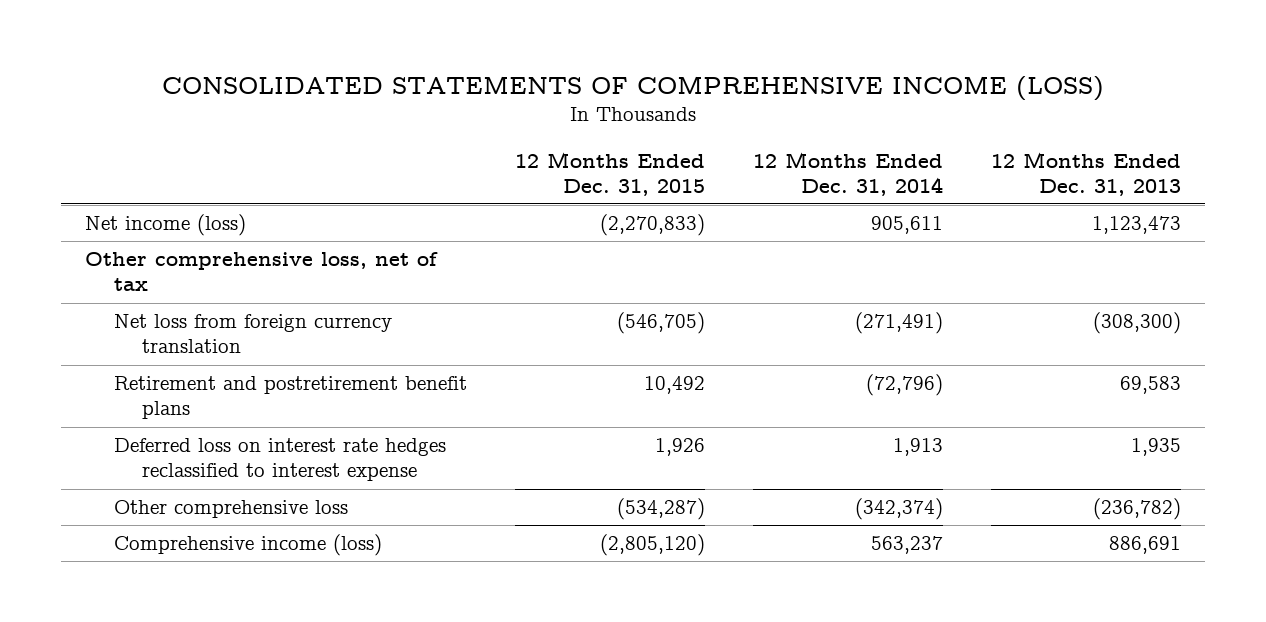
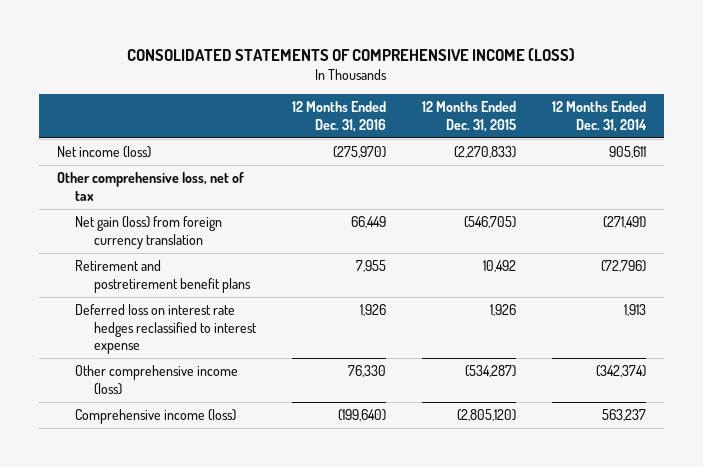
- | 12 Months Ended Dec. 31, 2015 | 12 Months Ended Dec. 31, 2014 | 12 Months Ended Dec. 31, 2013
+ | 12 Months Ended Dec. 31, 2016 | 12 Months Ended Dec. 31, 2015 | 12 Months Ended Dec. 31, 2014
- Net loss from foreign currency translation | (546,705) | (271,491) | (308,300)
+ Net gain (loss) from foreign currency translation | 66,449 | (546,705) | (271,491)
- Other comprehensive loss | (534,287) | (342,374) | (236,782)
+ Other comprehensive income (loss) | 76,330 | (534,287) | (342,374)

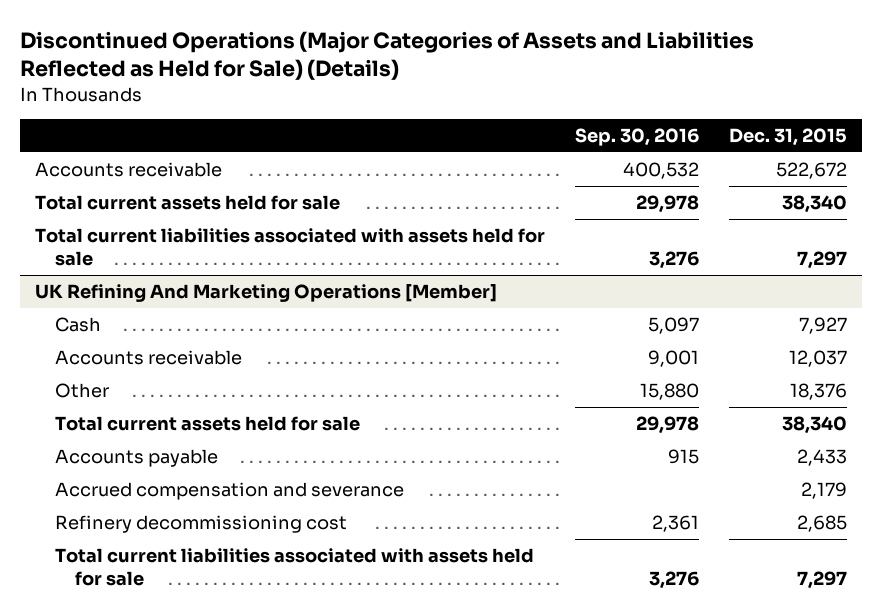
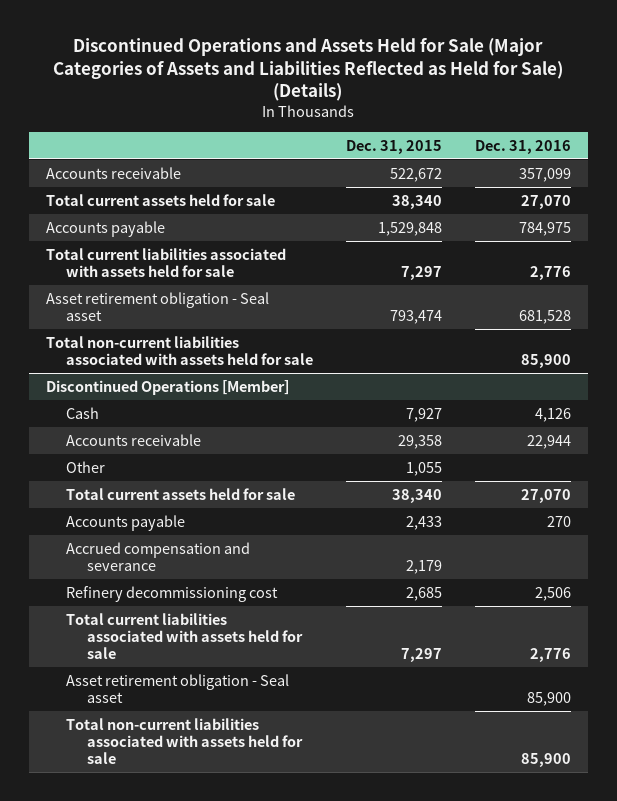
- Discontinued Operations (Major Categories of Assets and Liabilities Reflected as Held for Sale) (Details)
+ Discontinued Operations and Assets Held for Sale (Major Categories of Assets and Liabilities Reflected as Held for Sale) (Details)
- | Sep. 30, 2016 | Dec. 31, 2015
+ | Dec. 31, 2015 | Dec. 31, 2016
+ Accounts payable | 1,529,848 | 784,975
- UK Refining And Marketing Operations [Member]
+ Asset retirement obligation - Seal asset | 793,474 | 681,528
+ Total non-current liabilities associated with assets held for sale | | 85,900
+ Discontinued Operations [Member]
- Accounts receivable | 9,001 | 12,037
- Other | 15,880 | 18,376
+ Accounts receivable | 29,358 | 22,944
+ Other | 1,055 |
+ Asset retirement obligation - Seal asset | | 85,900
+ Total non-current liabilities associated with assets held for sale | | 85,900

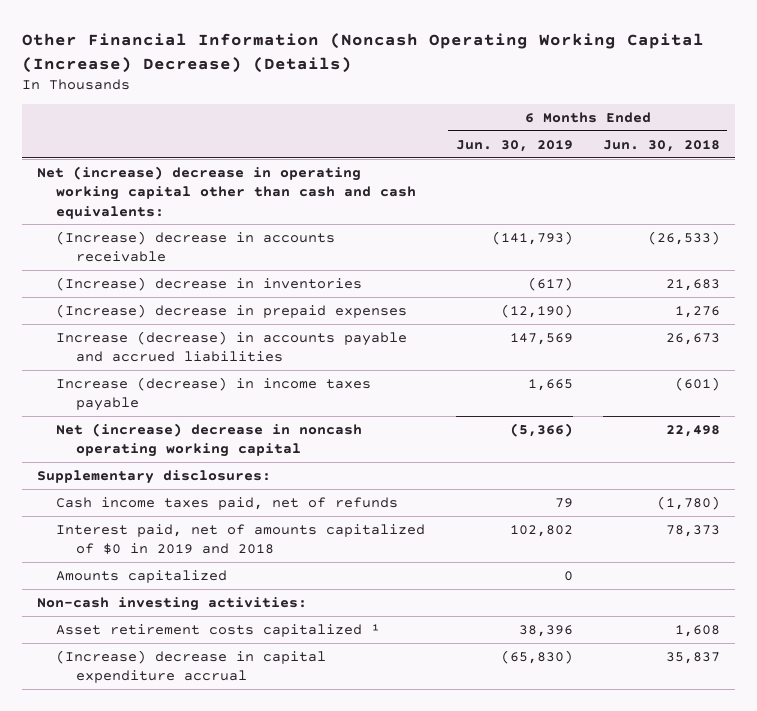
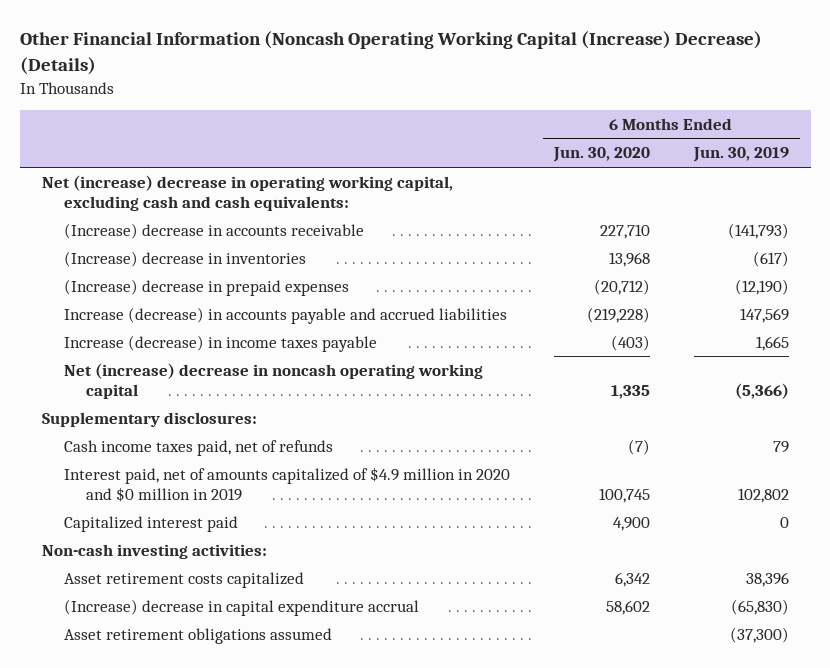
- | 6 Months Ended Jun. 30, 2019 | 6 Months Ended Jun. 30, 2018
+ | 6 Months Ended Jun. 30, 2020 | 6 Months Ended Jun. 30, 2019
- Net (increase) decrease in operating working capital other than cash and cash equivalents:
+ Net (increase) decrease in operating working capital, excluding cash and cash equivalents:
- Interest paid, net of amounts capitalized of $0 in 2019 and 2018 | 102,802 | 78,373
- Amounts capitalized | 0 |
+ Interest paid, net of amounts capitalized of $4.9 million in 2020 and $0 million in 2019 | 100,745 | 102,802
+ Capitalized interest paid | 4,900 | 0
- Asset retirement costs capitalized ¹ | 38,396 | 1,608
+ Asset retirement costs capitalized | 6,342 | 38,396
+ Asset retirement obligations assumed | | (37,300)

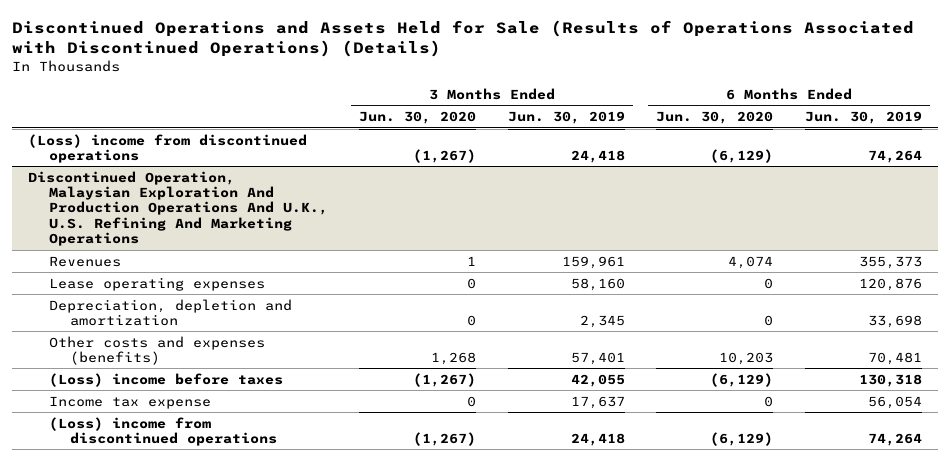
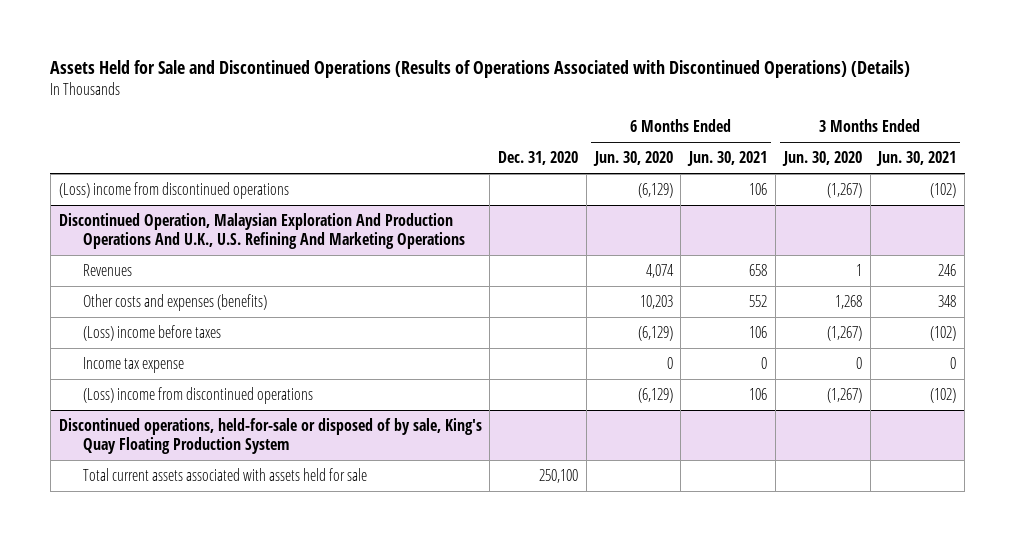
- Discontinued Operations and Assets Held for Sale (Results of Operations Associated with Discontinued Operations) (Details)
+ Assets Held for Sale and Discontinued Operations (Results of Operations Associated with Discontinued Operations) (Details)
- | 3 Months Ended Jun. 30, 2020 | 3 Months Ended Jun. 30, 2019 | 6 Months Ended Jun. 30, 2020 | 6 Months Ended Jun. 30, 2019
+ | Dec. 31, 2020 | 6 Months Ended Jun. 30, 2020 | 6 Months Ended Jun. 30, 2021 | 3 Months Ended Jun. 30, 2020 | 3 Months Ended Jun. 30, 2021
@ Discontinued Operation, Malaysian Exploration And Production Operations And U.K., U.S. Refining And Marketing Operations
- Lease operating expenses | 0 | 58,160 | 0 | 120,876
- Depreciation, depletion and amortization | 0 | 2,345 | 0 | 33,698
+ Discontinued operations, held-for-sale or disposed of by sale, King's Quay Floating Production System
+ Total current assets associated with assets held for sale | 250,100 | | | |

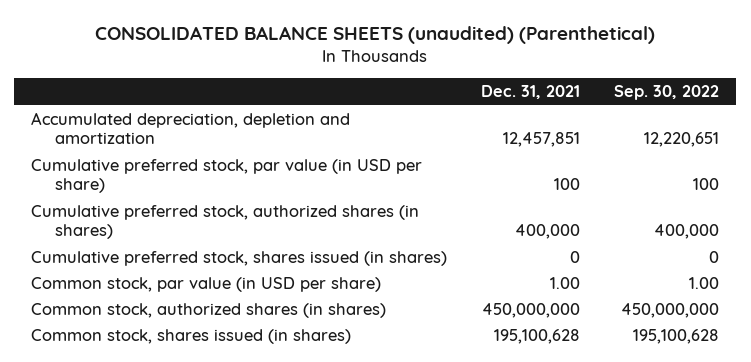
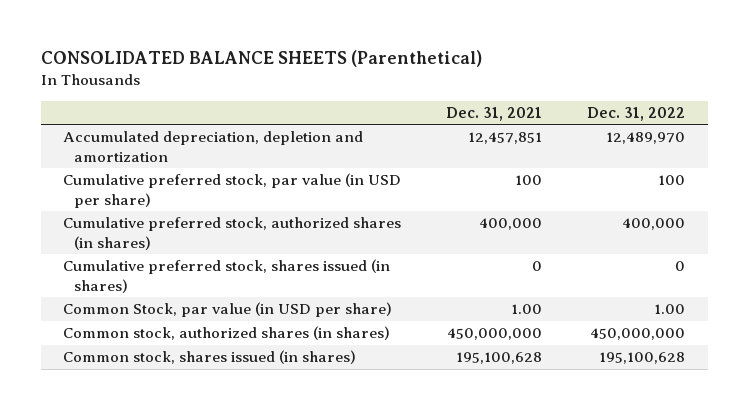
- CONSOLIDATED BALANCE SHEETS (unaudited) (Parenthetical)
+ CONSOLIDATED BALANCE SHEETS (Parenthetical)
- | Dec. 31, 2021 | Sep. 30, 2022
+ | Dec. 31, 2021 | Dec. 31, 2022
- Common stock, par value (in USD per share) | 1.00 | 1.00
+ Common Stock, par value (in USD per share) | 1.00 | 1.00

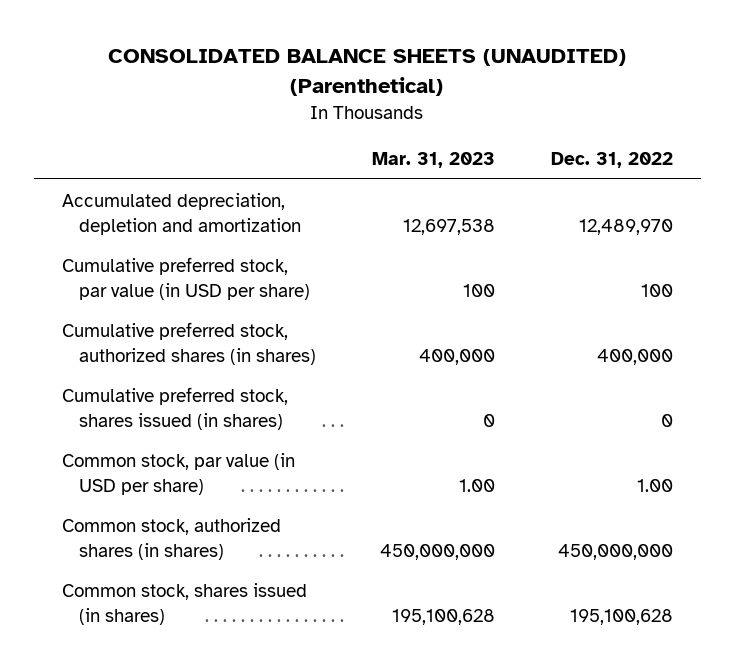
- CONSOLIDATED BALANCE SHEETS (Parenthetical)
+ CONSOLIDATED BALANCE SHEETS (UNAUDITED) (Parenthetical)
- | Dec. 31, 2021 | Dec. 31, 2022
+ | Mar. 31, 2023 | Dec. 31, 2022
- Common Stock, par value (in USD per share) | 1.00 | 1.00
+ Common stock, par value (in USD per share) | 1.00 | 1.00

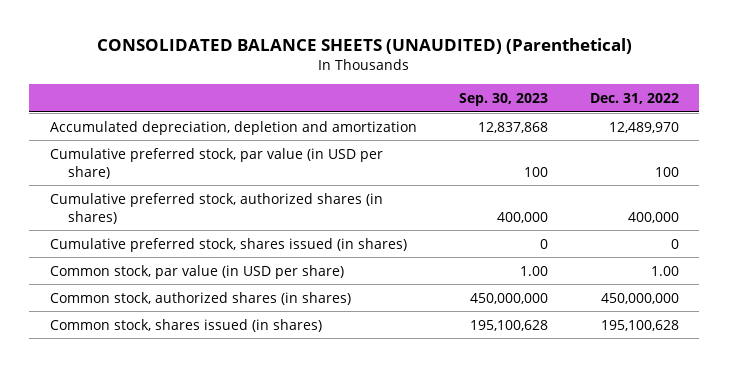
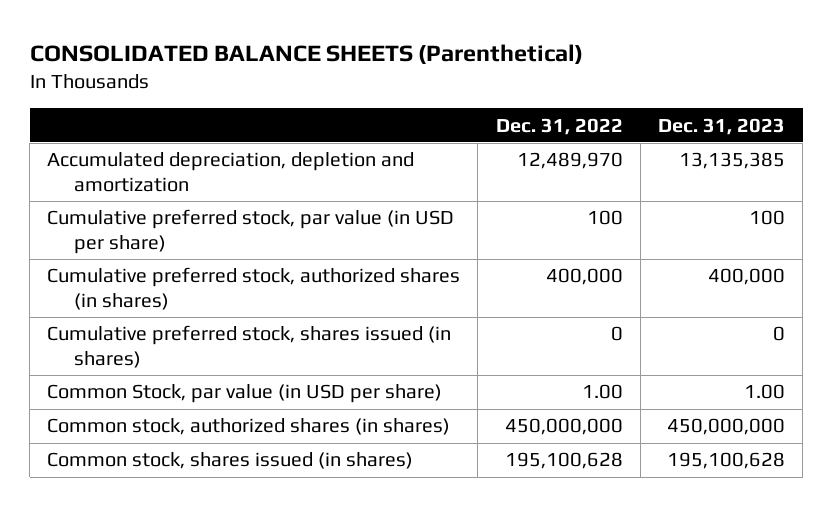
- CONSOLIDATED BALANCE SHEETS (UNAUDITED) (Parenthetical)
+ CONSOLIDATED BALANCE SHEETS (Parenthetical)
- | Sep. 30, 2023 | Dec. 31, 2022
+ | Dec. 31, 2022 | Dec. 31, 2023
- Common stock, par value (in USD per share) | 1.00 | 1.00
+ Common Stock, par value (in USD per share) | 1.00 | 1.00

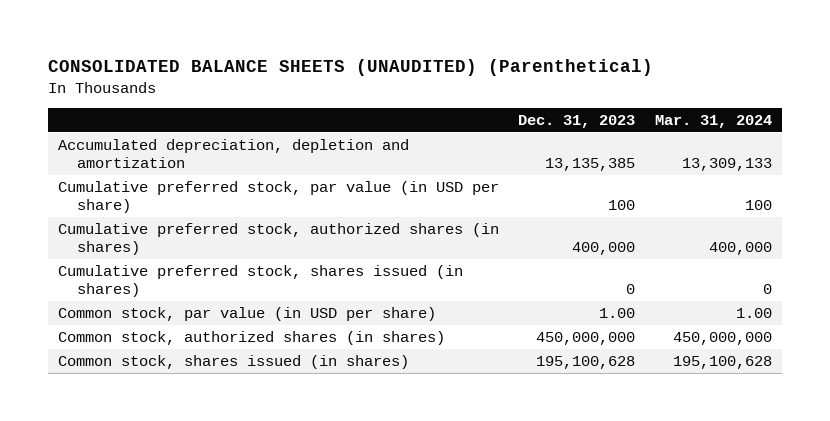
- CONSOLIDATED BALANCE SHEETS (Parenthetical)
+ CONSOLIDATED BALANCE SHEETS (UNAUDITED) (Parenthetical)
- | Dec. 31, 2022 | Dec. 31, 2023
+ | Dec. 31, 2023 | Mar. 31, 2024
- Common Stock, par value (in USD per share) | 1.00 | 1.00
+ Common stock, par value (in USD per share) | 1.00 | 1.00

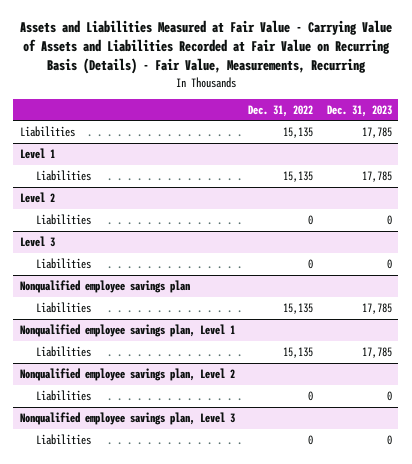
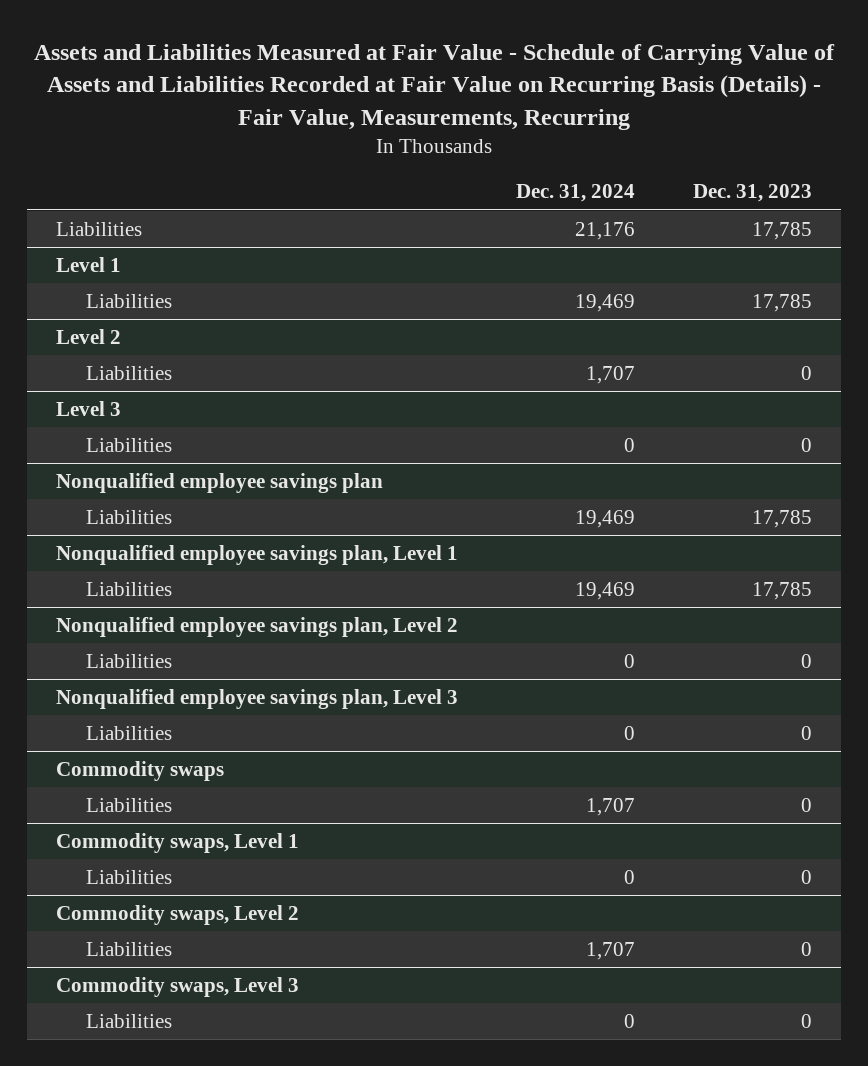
- Assets and Liabilities Measured at Fair Value - Carrying Value of Assets and Liabilities Recorded at Fair Value on Recurring Basis (Details) - Fair Value, Measurements, Recurring
+ Assets and Liabilities Measured at Fair Value - Schedule of Carrying Value of Assets and Liabilities Recorded at Fair Value on Recurring Basis (Details) - Fair Value, Measurements, Recurring
- | Dec. 31, 2022 | Dec. 31, 2023
+ | Dec. 31, 2024 | Dec. 31, 2023
+ Commodity swaps
+ Liabilities | 1,707 | 0
+ Commodity swaps, Level 1
+ Liabilities | 0 | 0
+ Commodity swaps, Level 2
+ Liabilities | 1,707 | 0
+ Commodity swaps, Level 3
+ Liabilities | 0 | 0

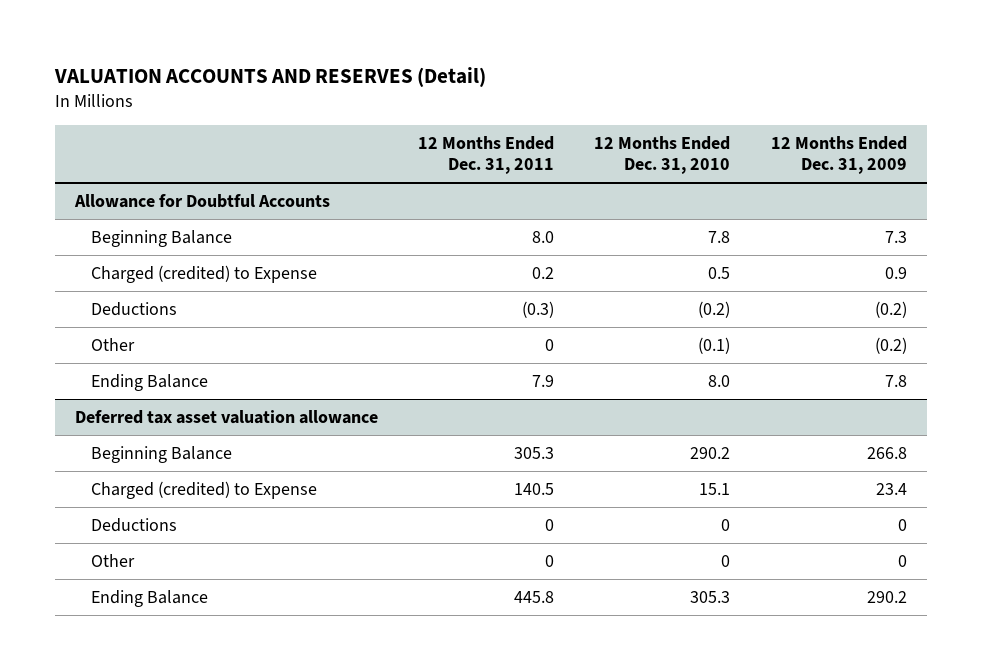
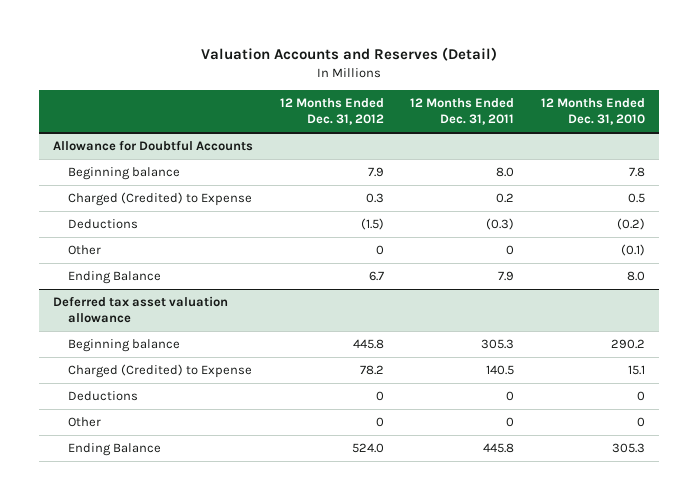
- VALUATION ACCOUNTS AND RESERVES (Detail)
+ Valuation Accounts and Reserves (Detail)
- | 12 Months Ended Dec. 31, 2011 | 12 Months Ended Dec. 31, 2010 | 12 Months Ended Dec. 31, 2009
+ | 12 Months Ended Dec. 31, 2012 | 12 Months Ended Dec. 31, 2011 | 12 Months Ended Dec. 31, 2010
@ Allowance for Doubtful Accounts
- Beginning Balance | 8.0 | 7.8 | 7.3
- Charged (credited) to Expense | 0.2 | 0.5 | 0.9
+ Beginning balance | 7.9 | 8.0 | 7.8
+ Charged (Credited) to Expense | 0.3 | 0.2 | 0.5
@ Deferred tax asset valuation allowance
- Beginning Balance | 305.3 | 290.2 | 266.8
- Charged (credited) to Expense | 140.5 | 15.1 | 23.4
+ Beginning balance | 445.8 | 305.3 | 290.2
+ Charged (Credited) to Expense | 78.2 | 140.5 | 15.1

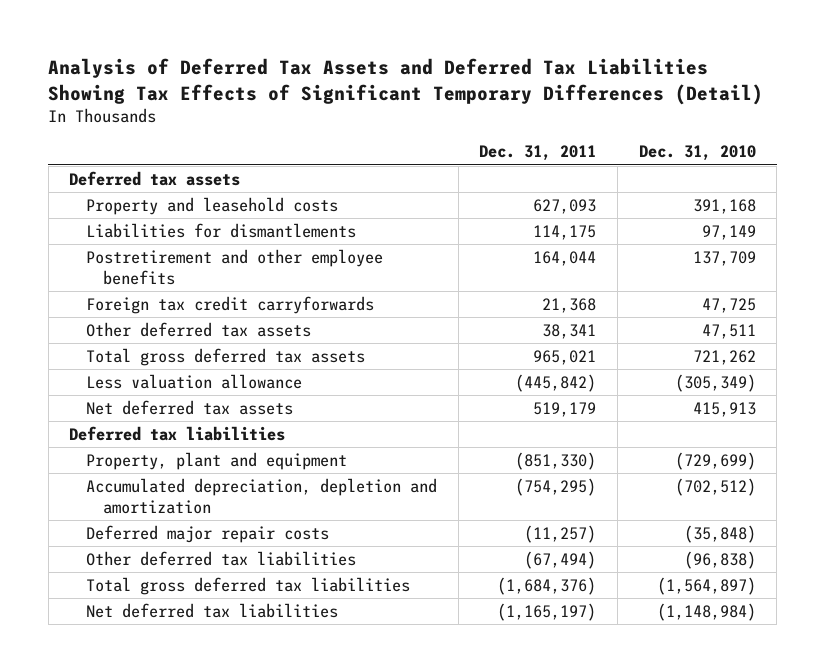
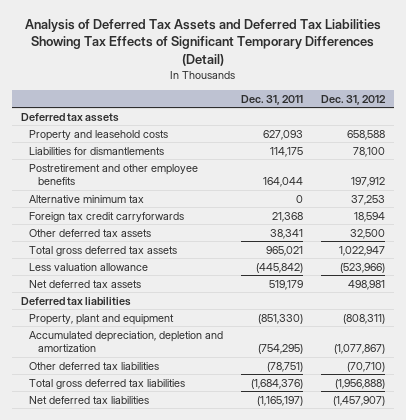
- | Dec. 31, 2011 | Dec. 31, 2010
+ | Dec. 31, 2011 | Dec. 31, 2012
+ Alternative minimum tax | 0 | 37,253
- Deferred major repair costs | (11,257) | (35,848)
- Other deferred tax liabilities | (67,494) | (96,838)
+ Other deferred tax liabilities | (78,751) | (70,710)

